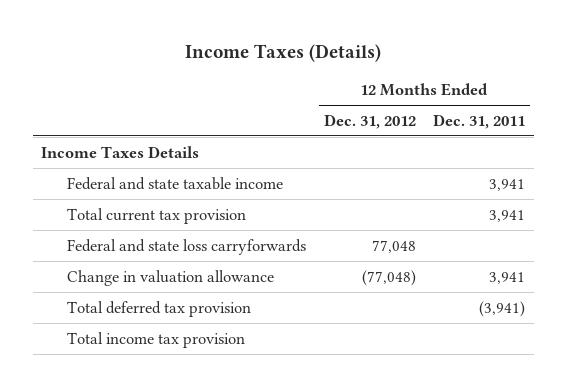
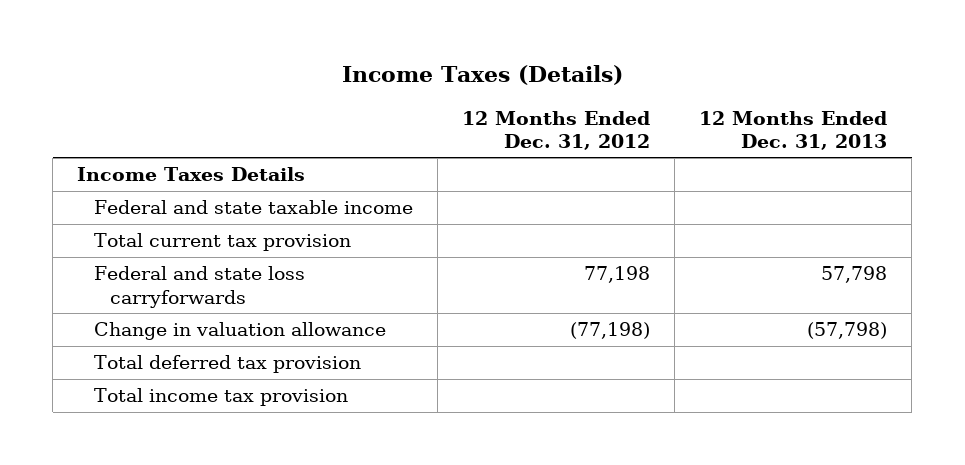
- | 12 Months Ended Dec. 31, 2012 | 12 Months Ended Dec. 31, 2011
+ | 12 Months Ended Dec. 31, 2012 | 12 Months Ended Dec. 31, 2013
- Federal and state loss carryforwards | 77,048 |
- Change in valuation allowance | (77,048) | 3,941
+ Federal and state loss carryforwards | 77,198 | 57,798
+ Change in valuation allowance | (77,198) | (57,798)

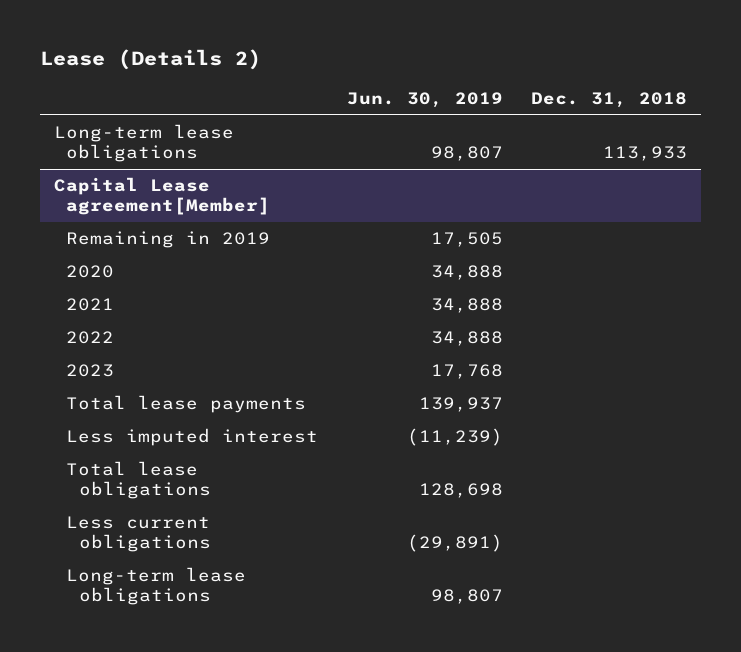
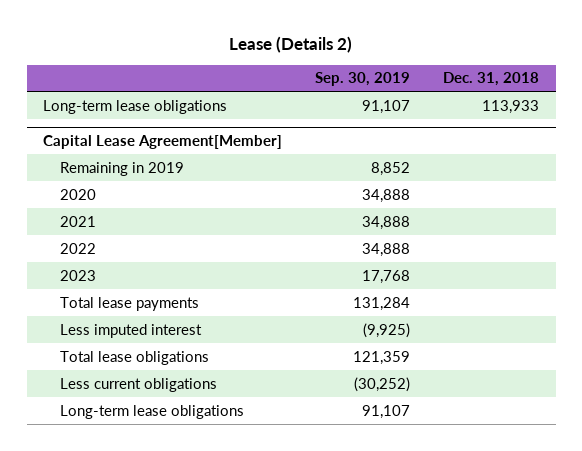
- | Jun. 30, 2019 | Dec. 31, 2018
+ | Sep. 30, 2019 | Dec. 31, 2018
- Capital Lease agreement[Member]
+ Capital Lease Agreement[Member]

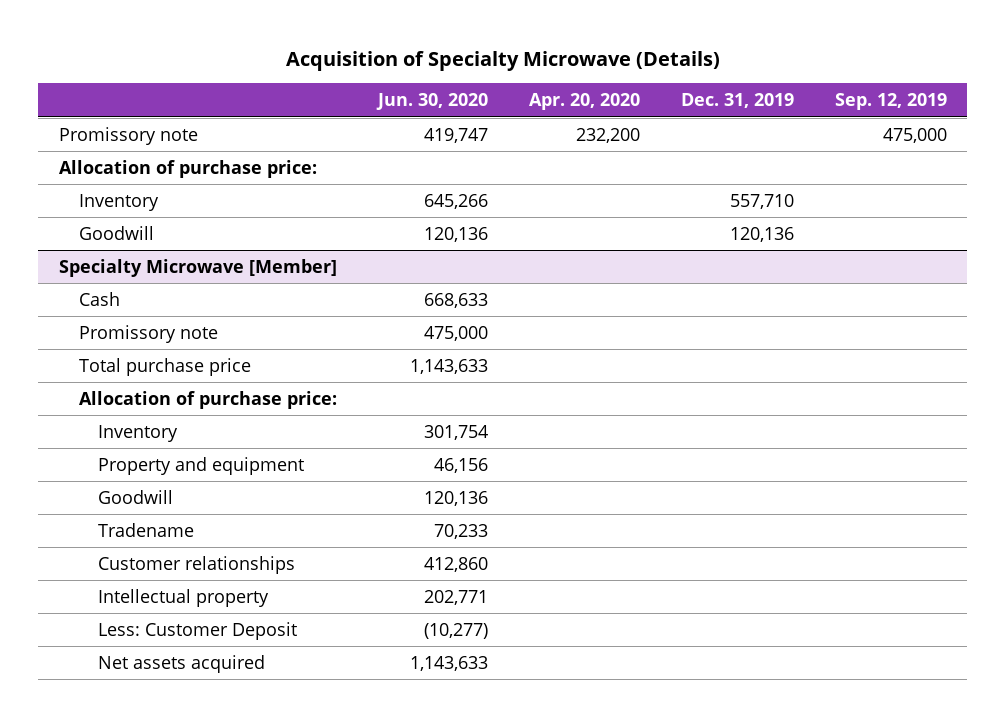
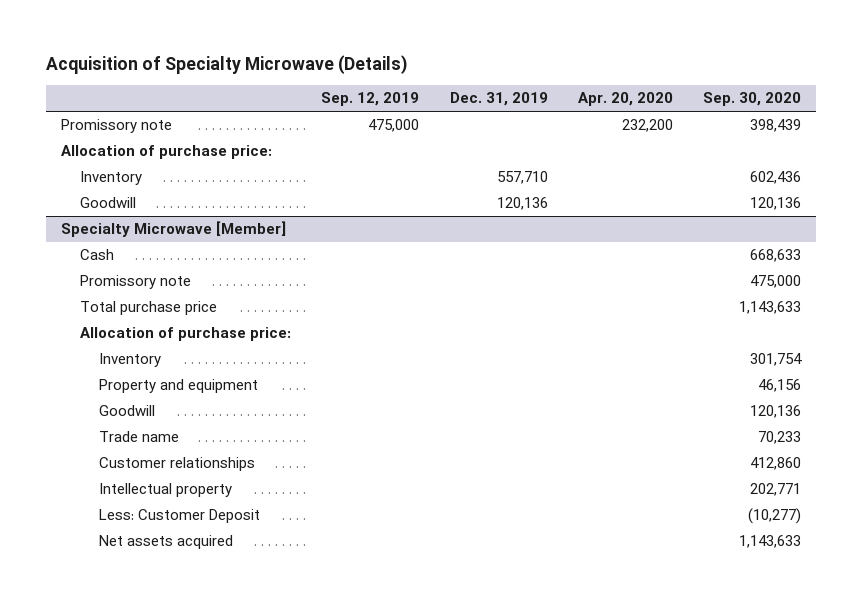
- | Jun. 30, 2020 | Apr. 20, 2020 | Dec. 31, 2019 | Sep. 12, 2019
+ | Sep. 12, 2019 | Dec. 31, 2019 | Apr. 20, 2020 | Sep. 30, 2020
@ Specialty Microwave [Member]
- Tradename | 70,233 | | |
+ Trade name | | | | 70,233

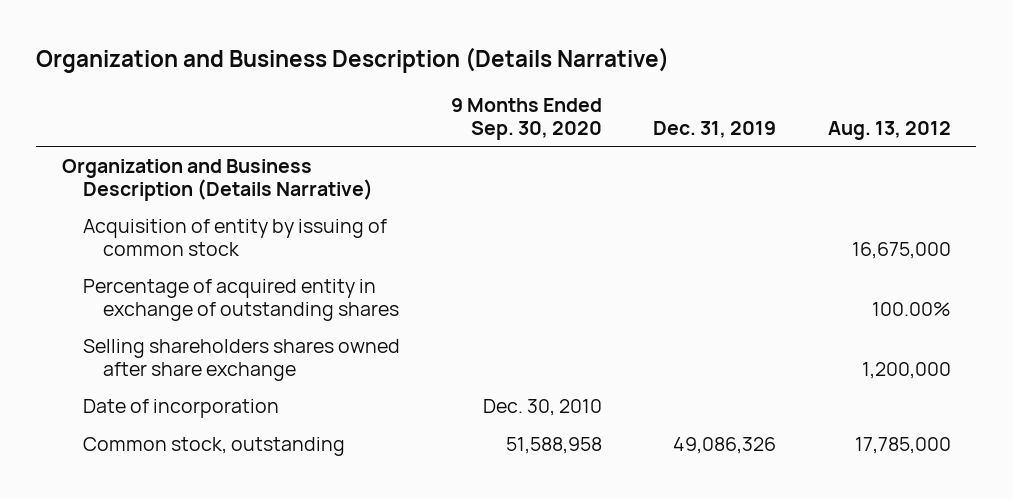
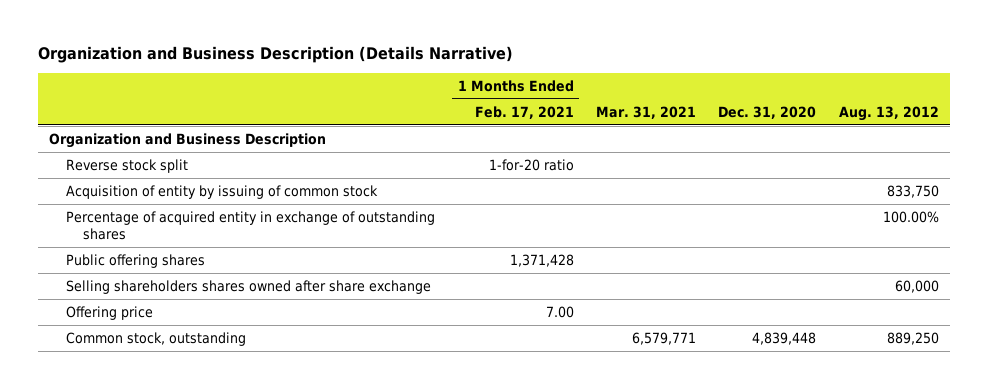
- | 9 Months Ended Sep. 30, 2020 | Dec. 31, 2019 | Aug. 13, 2012
+ | 1 Months Ended Feb. 17, 2021 | Mar. 31, 2021 | Dec. 31, 2020 | Aug. 13, 2012
- Organization and Business Description (Details Narrative)
- Acquisition of entity by issuing of common stock | | | 16,675,000
+ Organization and Business Description
+ Reverse stock split | 1-for-20 ratio | | |
+ Acquisition of entity by issuing of common stock | | | | 833,750
- Selling shareholders shares owned after share exchange | | | 1,200,000
- Date of incorporation | Dec. 30, 2010 | |
- Common stock, outstanding | 51,588,958 | 49,086,326 | 17,785,000
+ Public offering shares | 1,371,428 | | |
+ Selling shareholders shares owned after share exchange | | | | 60,000
+ Offering price | 7.00 | | |
+ Common stock, outstanding | | 6,579,771 | 4,839,448 | 889,250

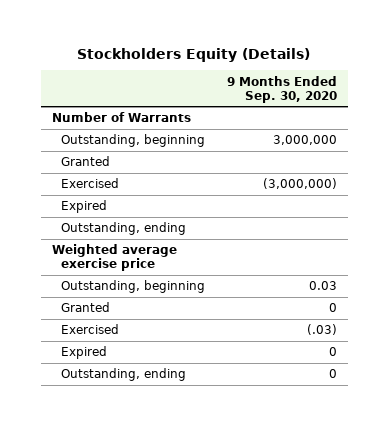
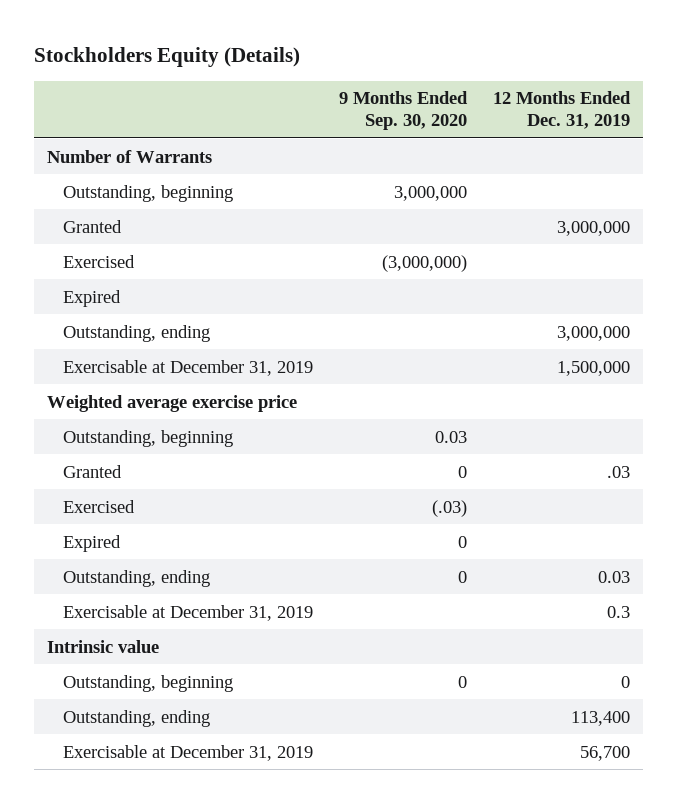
- | 9 Months Ended Sep. 30, 2020
+ | 9 Months Ended Sep. 30, 2020 | 12 Months Ended Dec. 31, 2019
+ Exercisable at December 31, 2019 | | 1,500,000
+ Exercisable at December 31, 2019 | | 0.3
+ Intrinsic value
+ Outstanding, beginning | 0 | 0
+ Outstanding, ending | | 113,400
+ Exercisable at December 31, 2019 | | 56,700

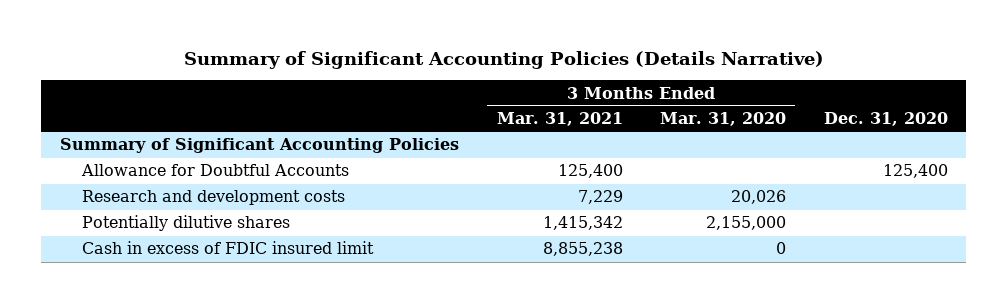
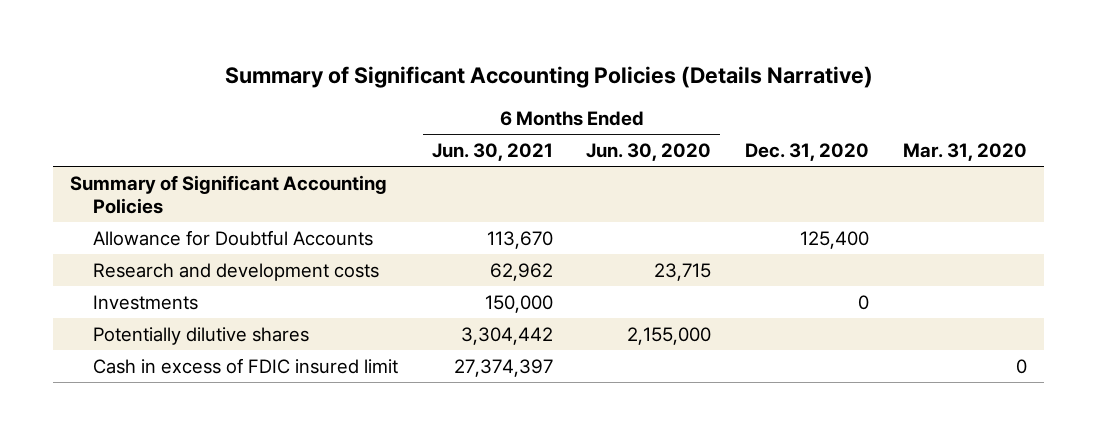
- | 3 Months Ended Mar. 31, 2021 | 3 Months Ended Mar. 31, 2020 | Dec. 31, 2020
+ | 6 Months Ended Jun. 30, 2021 | 6 Months Ended Jun. 30, 2020 | Dec. 31, 2020 | Mar. 31, 2020
+ Investments | 150,000 | | 0 |

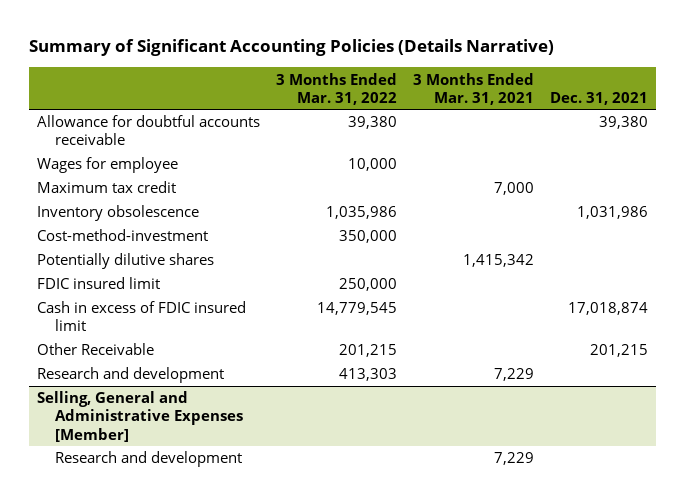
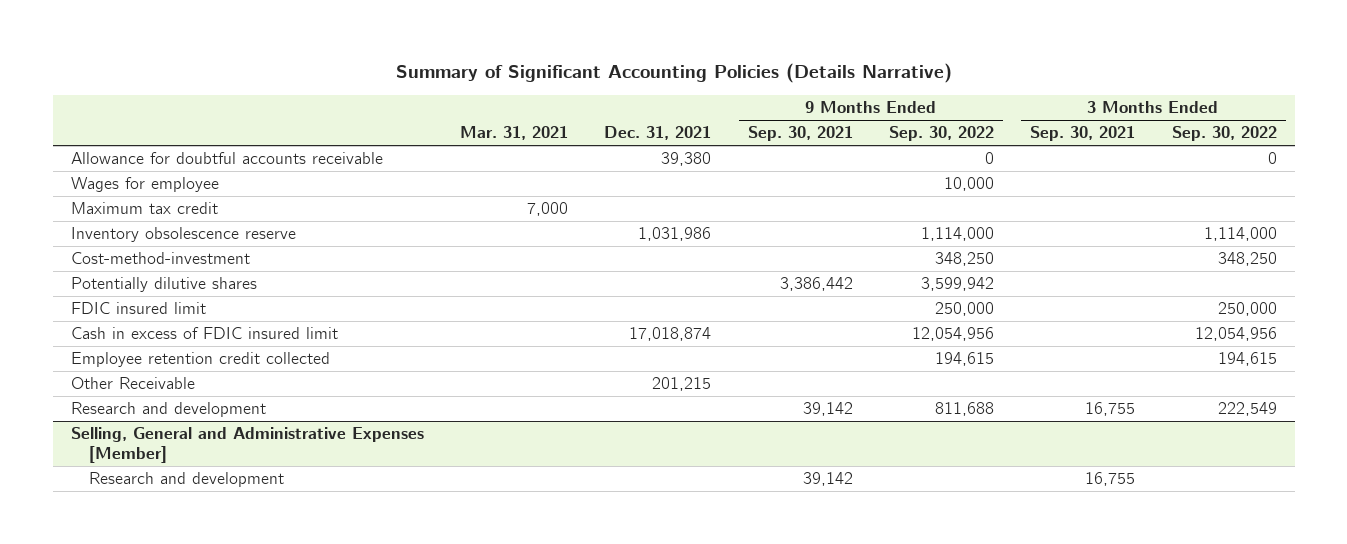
- | 3 Months Ended Mar. 31, 2022 | 3 Months Ended Mar. 31, 2021 | Dec. 31, 2021
+ | Mar. 31, 2021 | Dec. 31, 2021 | 9 Months Ended Sep. 30, 2021 | 9 Months Ended Sep. 30, 2022 | 3 Months Ended Sep. 30, 2021 | 3 Months Ended Sep. 30, 2022
- Inventory obsolescence | 1,035,986 | | 1,031,986
+ Inventory obsolescence reserve | | 1,031,986 | | 1,114,000 | | 1,114,000
+ Employee retention credit collected | | | | 194,615 | | 194,615

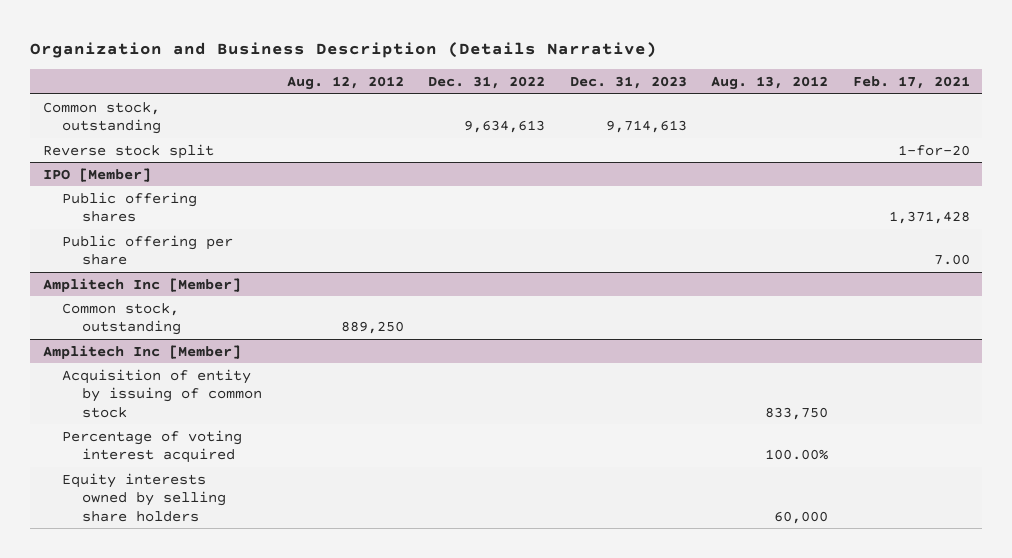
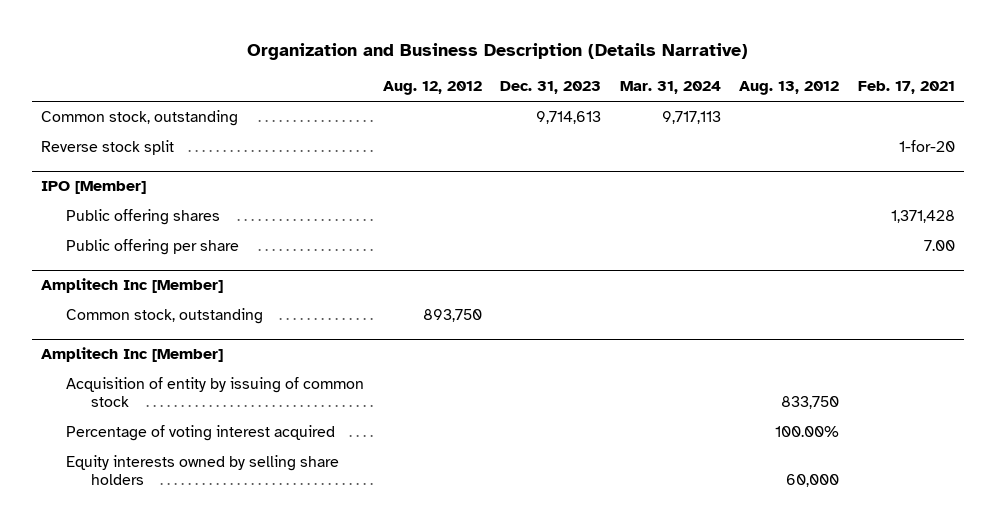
- | Aug. 12, 2012 | Dec. 31, 2022 | Dec. 31, 2023 | Aug. 13, 2012 | Feb. 17, 2021
+ | Aug. 12, 2012 | Dec. 31, 2023 | Mar. 31, 2024 | Aug. 13, 2012 | Feb. 17, 2021
@ Amplitech Inc [Member]
- Common stock, outstanding | 889,250 | | | |
+ Common stock, outstanding | 893,750 | | | |

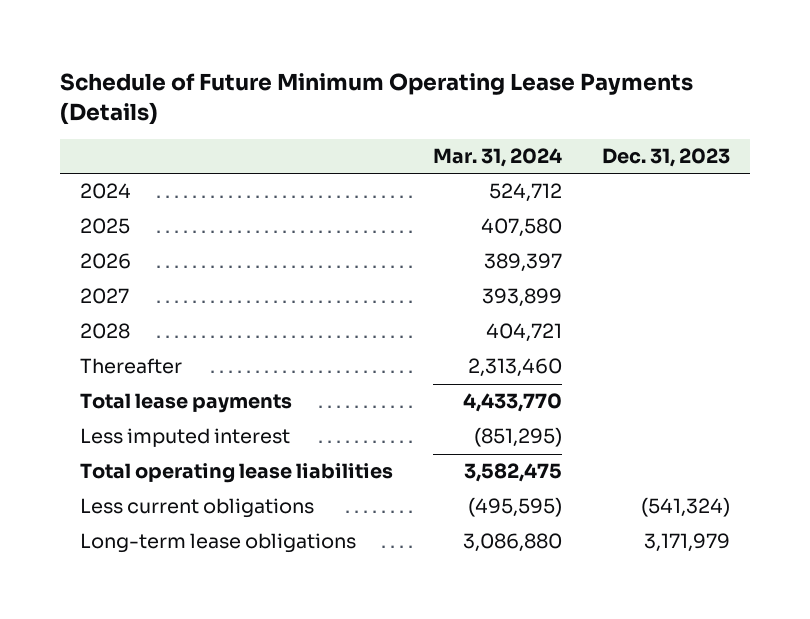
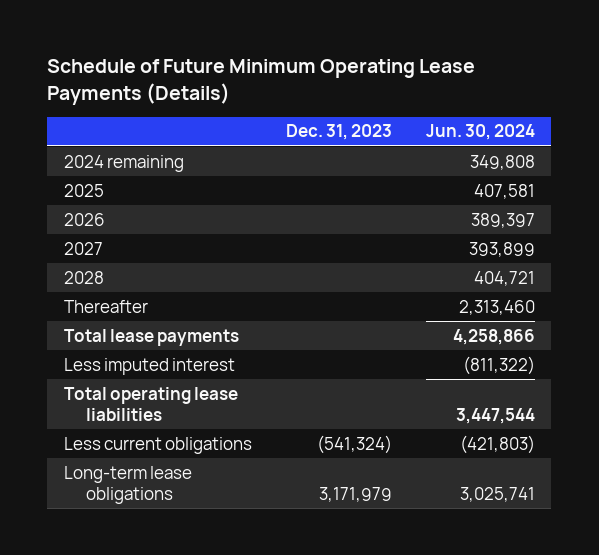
- | Mar. 31, 2024 | Dec. 31, 2023
+ | Dec. 31, 2023 | Jun. 30, 2024
- 2024 | 524,712 |
+ 2024 remaining | | 349,808

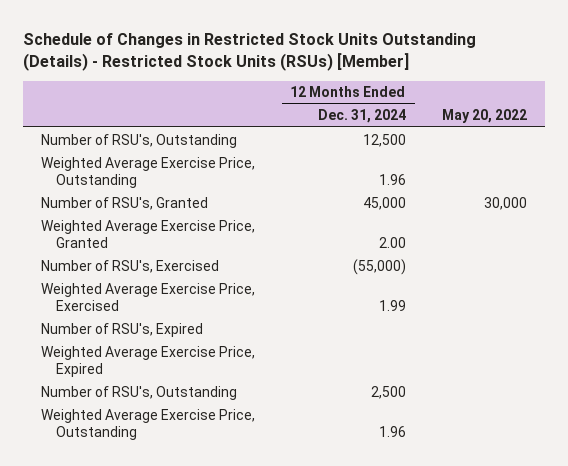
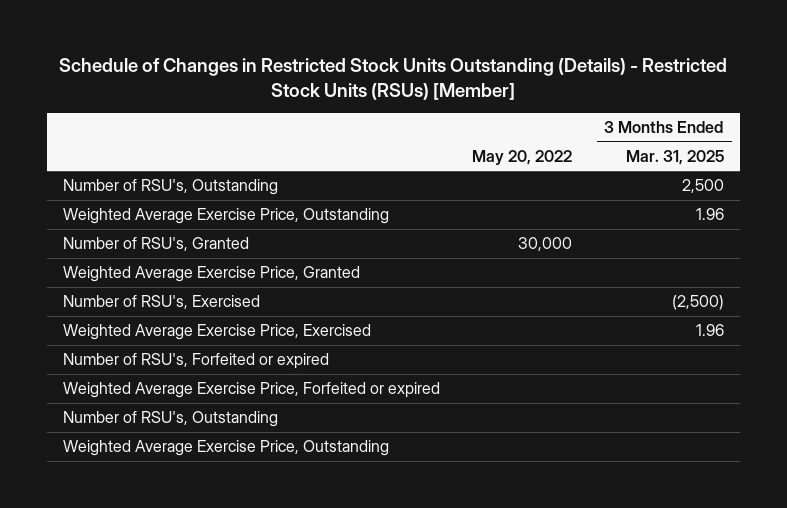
- | 12 Months Ended Dec. 31, 2024 | May 20, 2022
+ | May 20, 2022 | 3 Months Ended Mar. 31, 2025
- Number of RSU's, Expired
- Weighted Average Exercise Price, Expired
+ Number of RSU's, Forfeited or expired
+ Weighted Average Exercise Price, Forfeited or expired

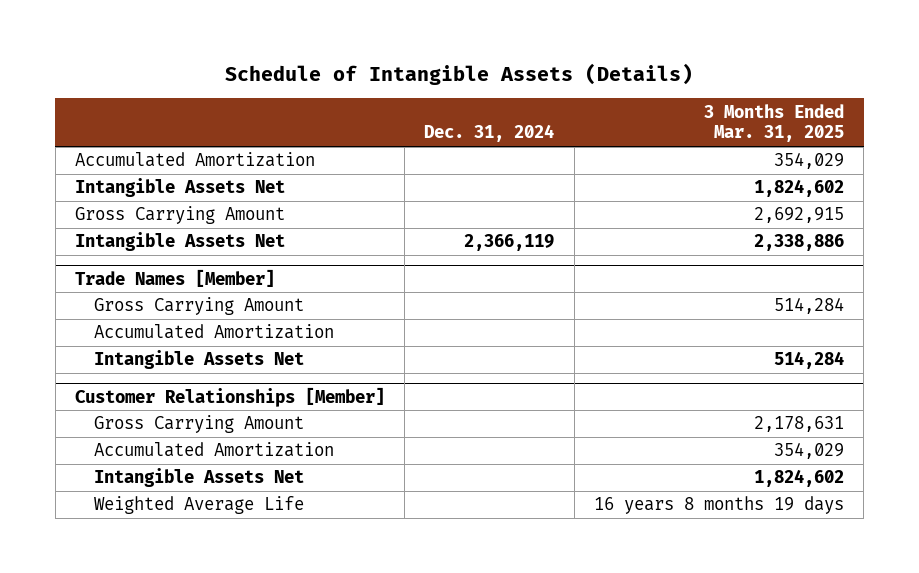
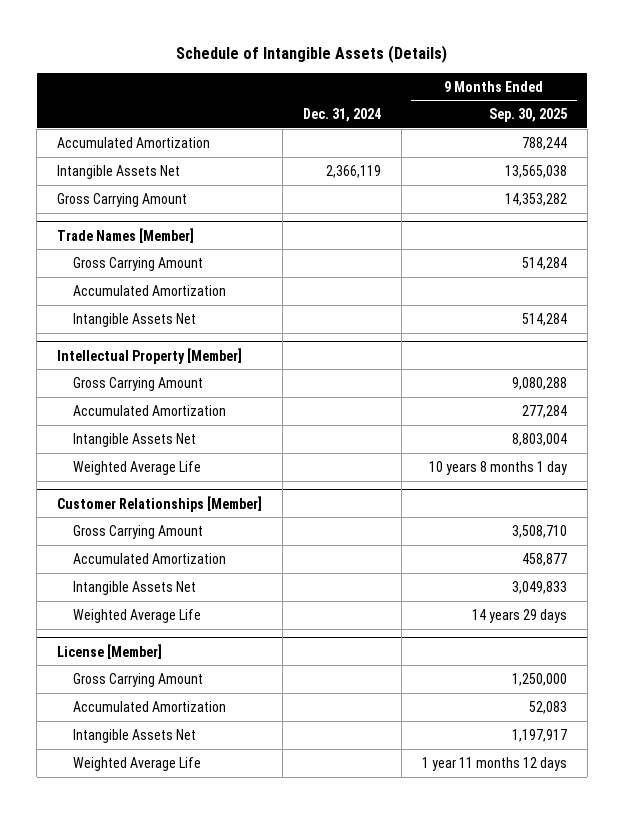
- | Dec. 31, 2024 | 3 Months Ended Mar. 31, 2025
+ | Dec. 31, 2024 | 9 Months Ended Sep. 30, 2025
- Intangible Assets Net | | 1,824,602
moved down: Gross Carrying Amount | | 14,353,282
+ Intellectual Property [Member]
+ Gross Carrying Amount | | 9,080,288
+ Accumulated Amortization | | 277,284
+ Intangible Assets Net | | 8,803,004
+ Weighted Average Life | | 10 years 8 months 1 day
+ License [Member]
+ Gross Carrying Amount | | 1,250,000
+ Accumulated Amortization | | 52,083
+ Intangible Assets Net | | 1,197,917
+ Weighted Average Life | | 1 year 11 months 12 days

